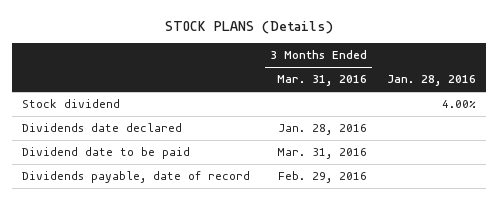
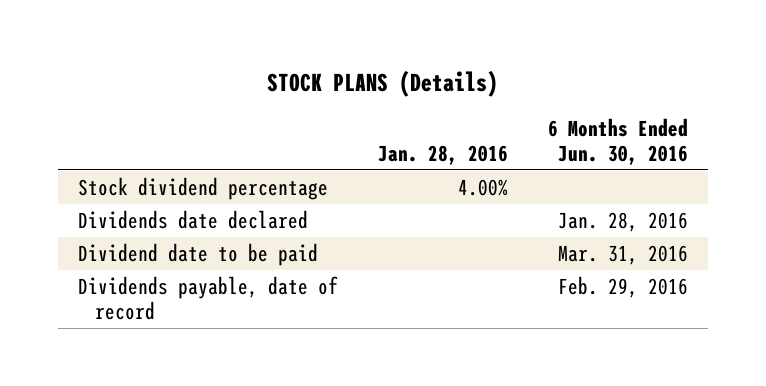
- | 3 Months Ended Mar. 31, 2016 | Jan. 28, 2016
+ | Jan. 28, 2016 | 6 Months Ended Jun. 30, 2016
- Stock dividend | | 4.00%
+ Stock dividend percentage | 4.00% |

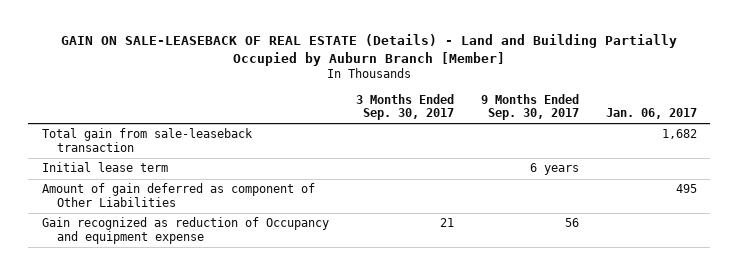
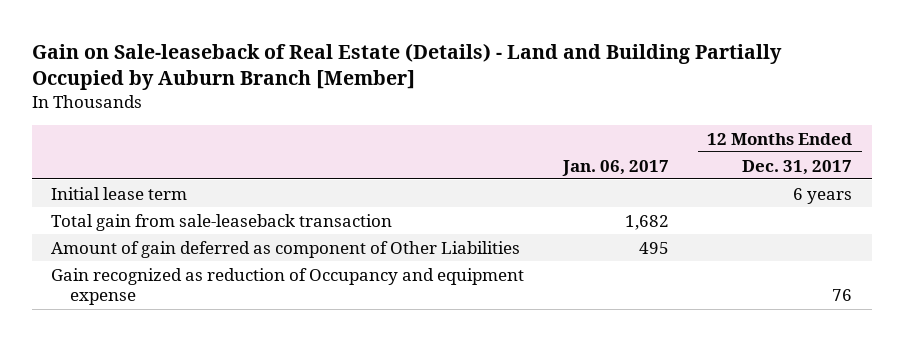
- GAIN ON SALE-LEASEBACK OF REAL ESTATE (Details) - Land and Building Partially Occupied by Auburn Branch [Member]
+ Gain on Sale-leaseback of Real Estate (Details) - Land and Building Partially Occupied by Auburn Branch [Member]
- | 3 Months Ended Sep. 30, 2017 | 9 Months Ended Sep. 30, 2017 | Jan. 06, 2017
+ | Jan. 06, 2017 | 12 Months Ended Dec. 31, 2017
moved down: Total gain from sale-leaseback transaction | 1,682 |

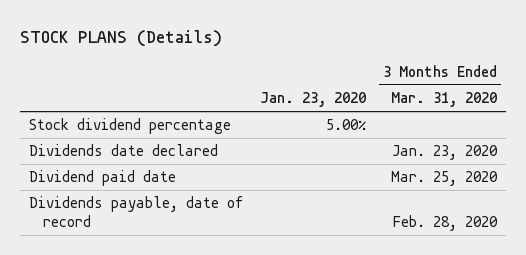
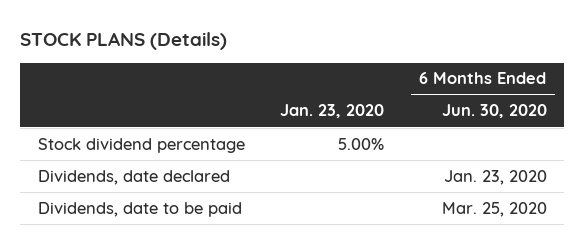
- | Jan. 23, 2020 | 3 Months Ended Mar. 31, 2020
+ | Jan. 23, 2020 | 6 Months Ended Jun. 30, 2020
- Dividends date declared | | Jan. 23, 2020
- Dividend paid date | | Mar. 25, 2020
- Dividends payable, date of record | | Feb. 28, 2020
+ Dividends, date declared | | Jan. 23, 2020
+ Dividends, date to be paid | | Mar. 25, 2020

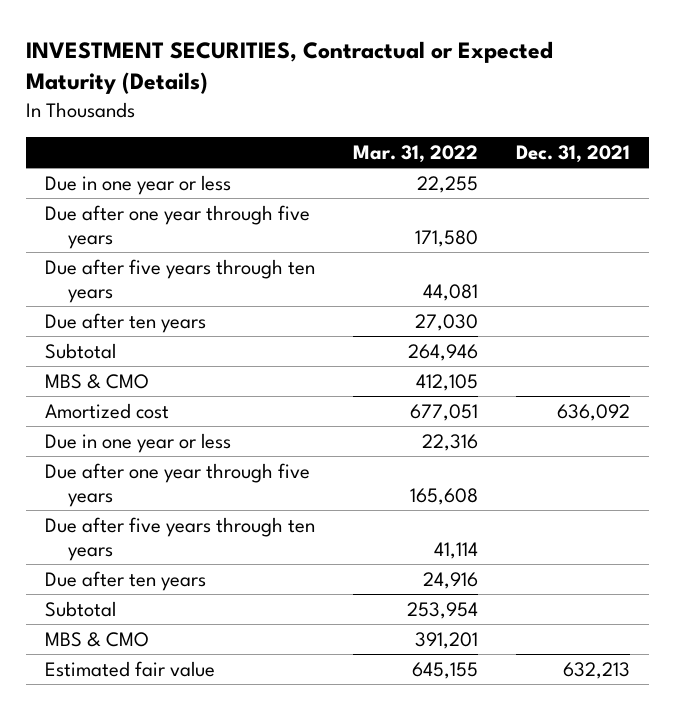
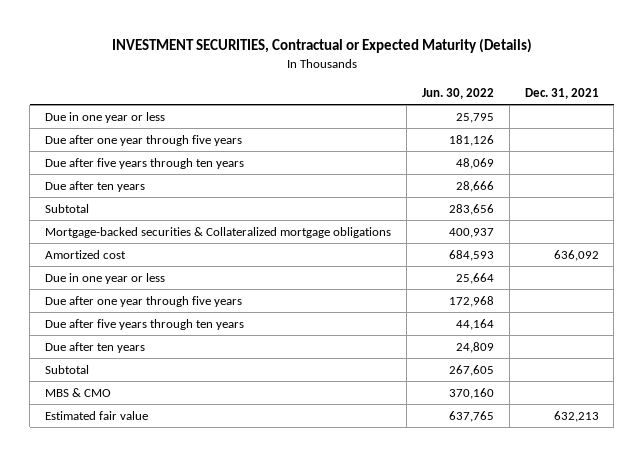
- | Mar. 31, 2022 | Dec. 31, 2021
+ | Jun. 30, 2022 | Dec. 31, 2021
- MBS & CMO | 412,105 |
+ Mortgage-backed securities & Collateralized mortgage obligations | 400,937 |

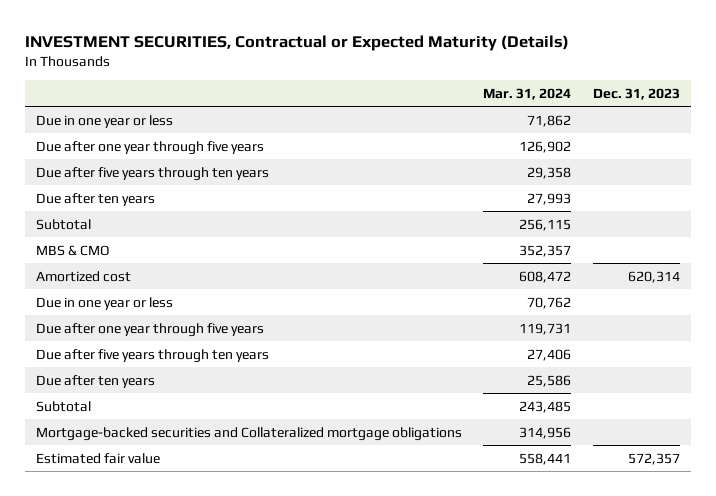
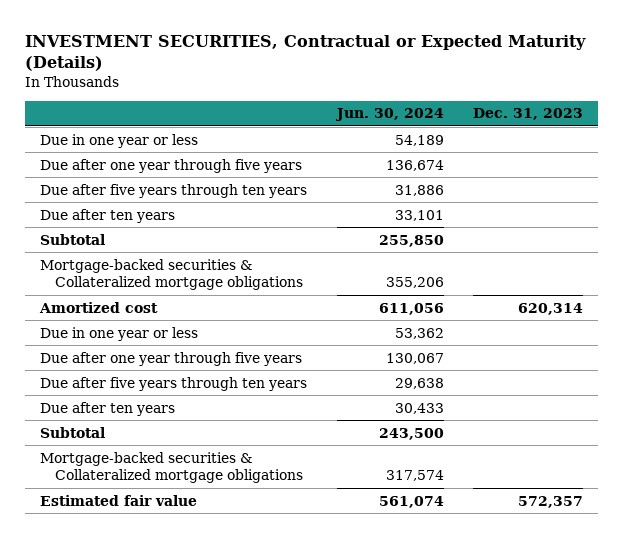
- | Mar. 31, 2024 | Dec. 31, 2023
+ | Jun. 30, 2024 | Dec. 31, 2023
- MBS & CMO | 352,357 |
+ Mortgage-backed securities & Collateralized mortgage obligations | 355,206 |
- Mortgage-backed securities and Collateralized mortgage obligations | 314,956 |
+ Mortgage-backed securities & Collateralized mortgage obligations | 317,574 |

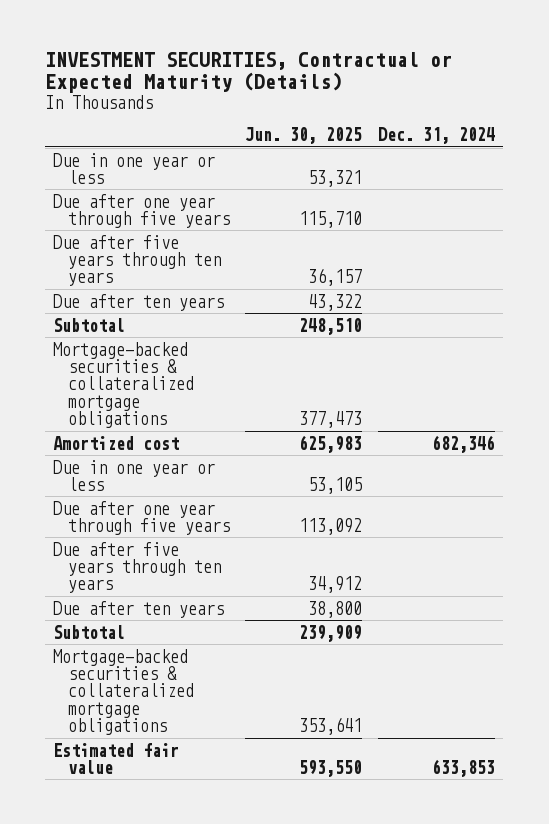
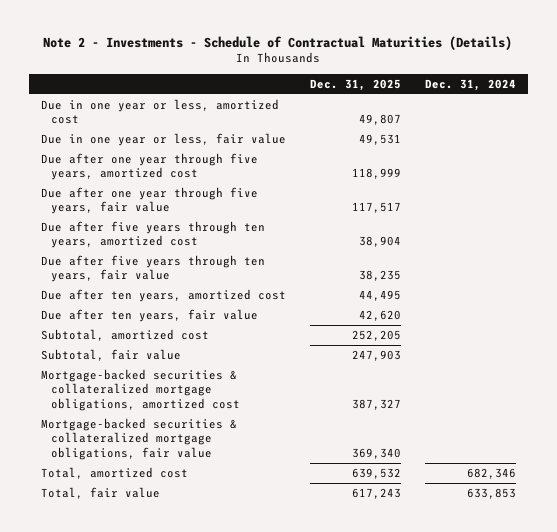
- INVESTMENT SECURITIES, Contractual or Expected Maturity (Details)
+ Note 2 - Investments - Schedule of Contractual Maturities (Details)
- | Jun. 30, 2025 | Dec. 31, 2024
+ | Dec. 31, 2025 | Dec. 31, 2024
- Due in one year or less | 53,321 |
- Due after one year through five years | 115,710 |
- Due after five years through ten years | 36,157 |
- Due after ten years | 43,322 |
- Subtotal | 248,510 |
- Mortgage-backed securities & collateralized mortgage obligations | 377,473 |
- Amortized cost | 625,983 | 682,346
- Due in one year or less | 53,105 |
- Due after one year through five years | 113,092 |
- Due after five years through ten years | 34,912 |
- Due after ten years | 38,800 |
- Subtotal | 239,909 |
- Mortgage-backed securities & collateralized mortgage obligations | 353,641 |
- Estimated fair value | 593,550 | 633,853
+ Due in one year or less, amortized cost | 49,807 |
+ Due in one year or less, fair value | 49,531 |
+ Due after one year through five years, amortized cost | 118,999 |
+ Due after one year through five years, fair value | 117,517 |
+ Due after five years through ten years, amortized cost | 38,904 |
+ Due after five years through ten years, fair value | 38,235 |
+ Due after ten years, amortized cost | 44,495 |
+ Due after ten years, fair value | 42,620 |
+ Subtotal, amortized cost | 252,205 |
+ Subtotal, fair value | 247,903 |
+ Mortgage-backed securities & collateralized mortgage obligations, amortized cost | 387,327 |
+ Mortgage-backed securities & collateralized mortgage obligations, fair value | 369,340 |
+ Total, amortized cost | 639,532 | 682,346
+ Total, fair value | 617,243 | 633,853

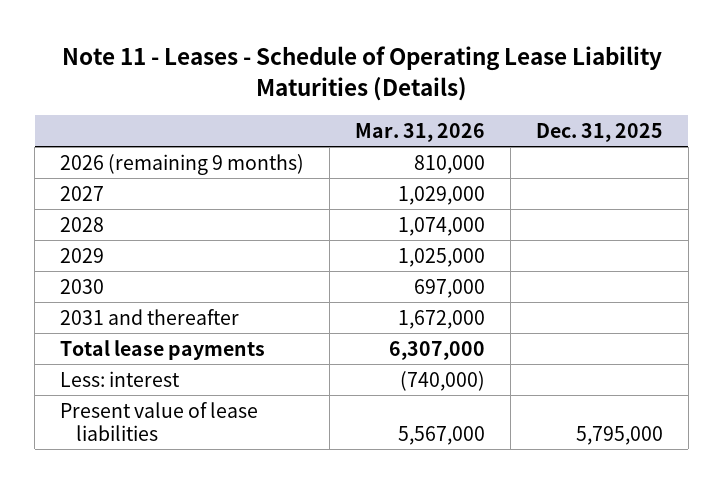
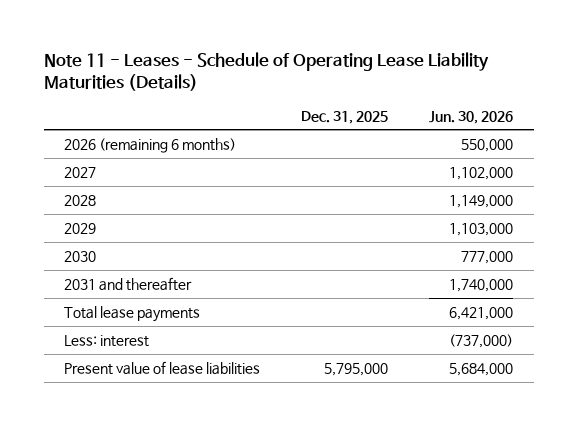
- | Mar. 31, 2026 | Dec. 31, 2025
+ | Dec. 31, 2025 | Jun. 30, 2026
- 2026 (remaining 9 months) | 810,000 |
+ 2026 (remaining 6 months) | | 550,000

